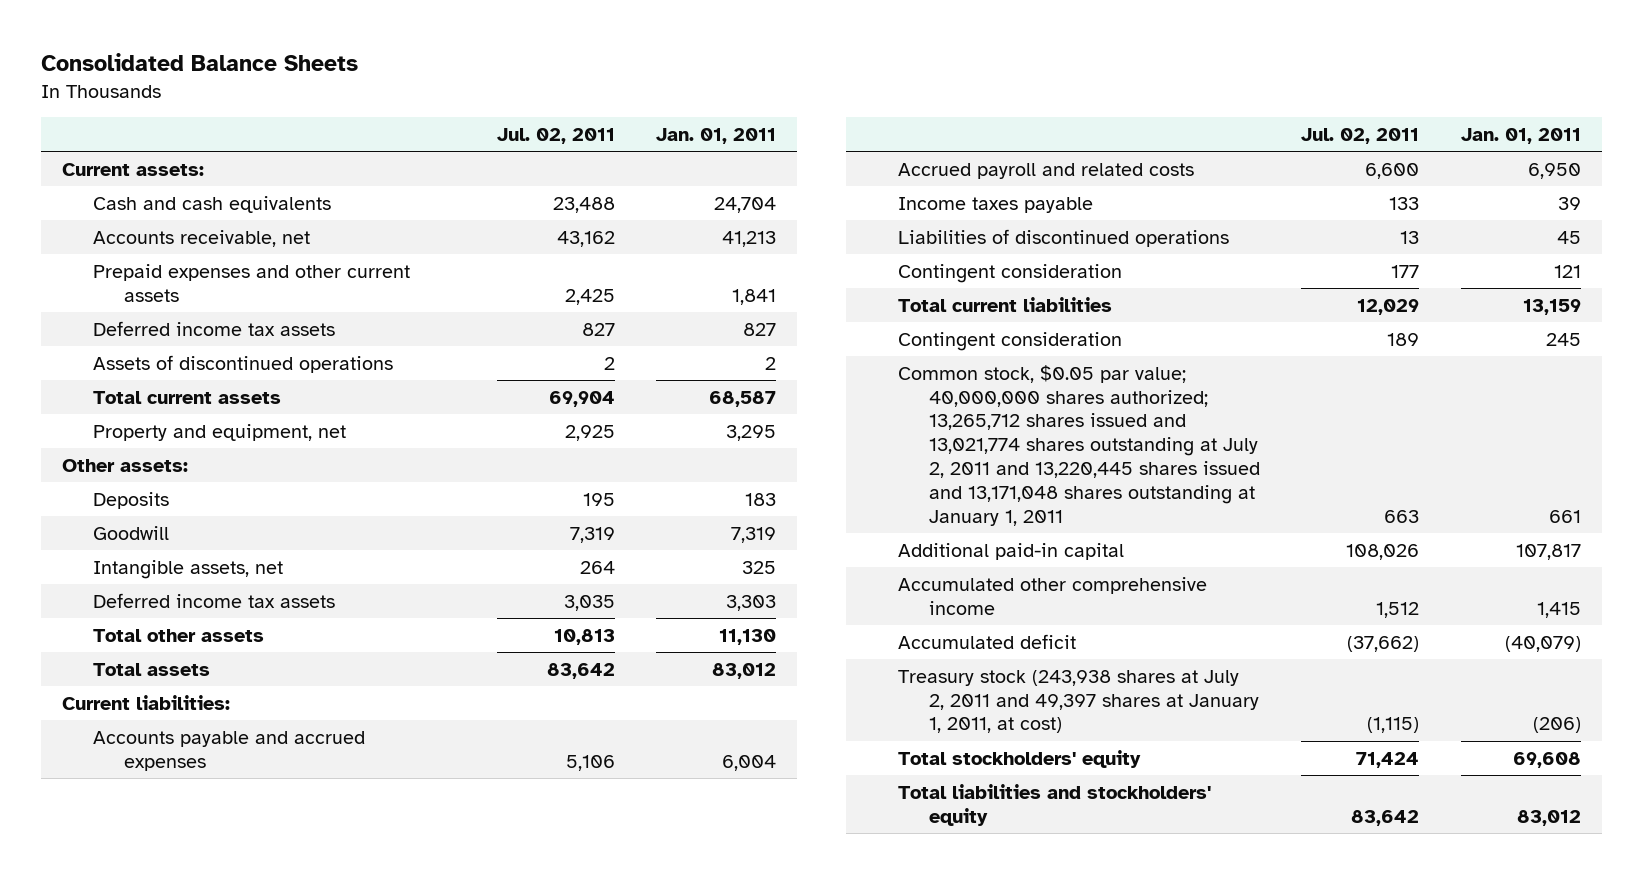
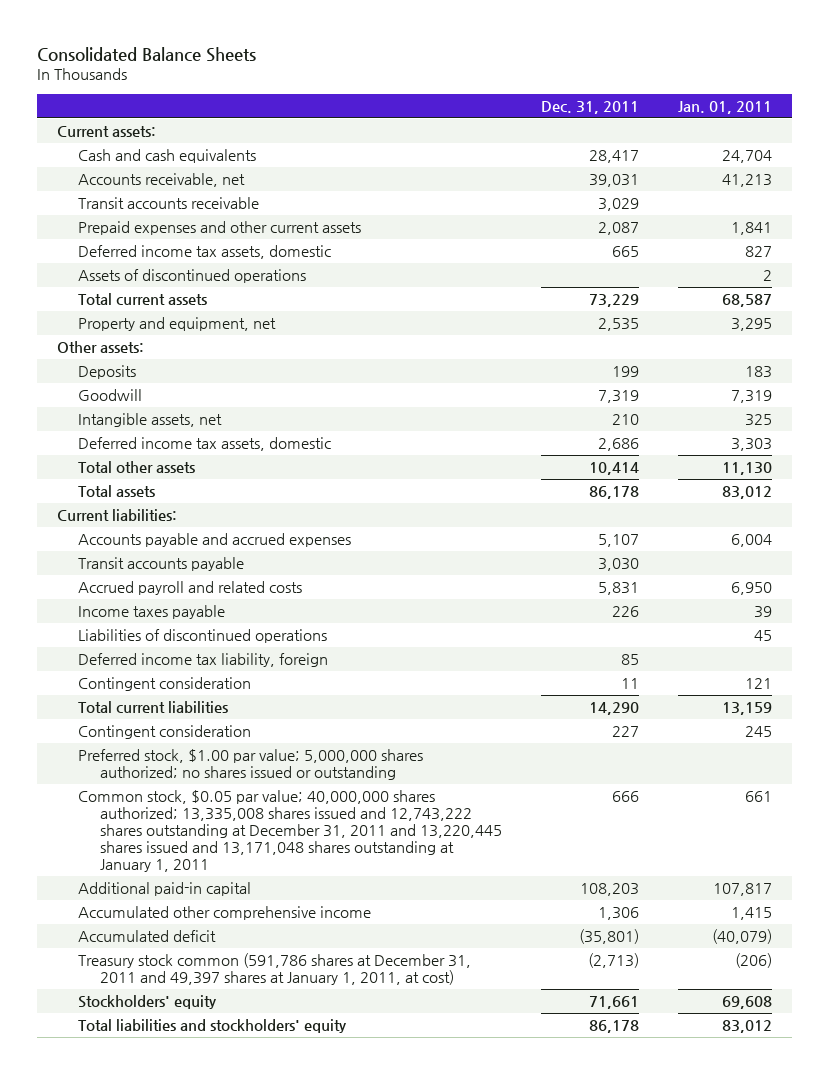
- | Jul. 02, 2011 | Jan. 01, 2011
+ | Dec. 31, 2011 | Jan. 01, 2011
+ Transit accounts receivable | 3,029 |
- Deferred income tax assets | 827 | 827
+ Deferred income tax assets, domestic | 665 | 827
- Deferred income tax assets | 3,035 | 3,303
+ Deferred income tax assets, domestic | 2,686 | 3,303
+ Transit accounts payable | 3,030 |
+ Deferred income tax liability, foreign | 85 |
- Common stock, $0.05 par value; 40,000,000 shares authorized; 13,265,712 shares issued and 13,021,774 shares outstanding at July 2, 2011 and 13,220,445 shares issued and 13,171,048 shares outstanding at January 1, 2011 | 663 | 661
+ Preferred stock, $1.00 par value; 5,000,000 shares authorized; no shares issued or outstanding
+ Common stock, $0.05 par value; 40,000,000 shares authorized; 13,335,008 shares issued and 12,743,222 shares outstanding at December 31, 2011 and 13,220,445 shares issued and 13,171,048 shares outstanding at January 1, 2011 | 666 | 661
- Treasury stock (243,938 shares at July 2, 2011 and 49,397 shares at January 1, 2011, at cost) | (1,115) | (206)
- Total stockholders' equity | 71,424 | 69,608
+ Treasury stock common (591,786 shares at December 31, 2011 and 49,397 shares at January 1, 2011, at cost) | (2,713) | (206)
+ Stockholders' equity | 71,661 | 69,608

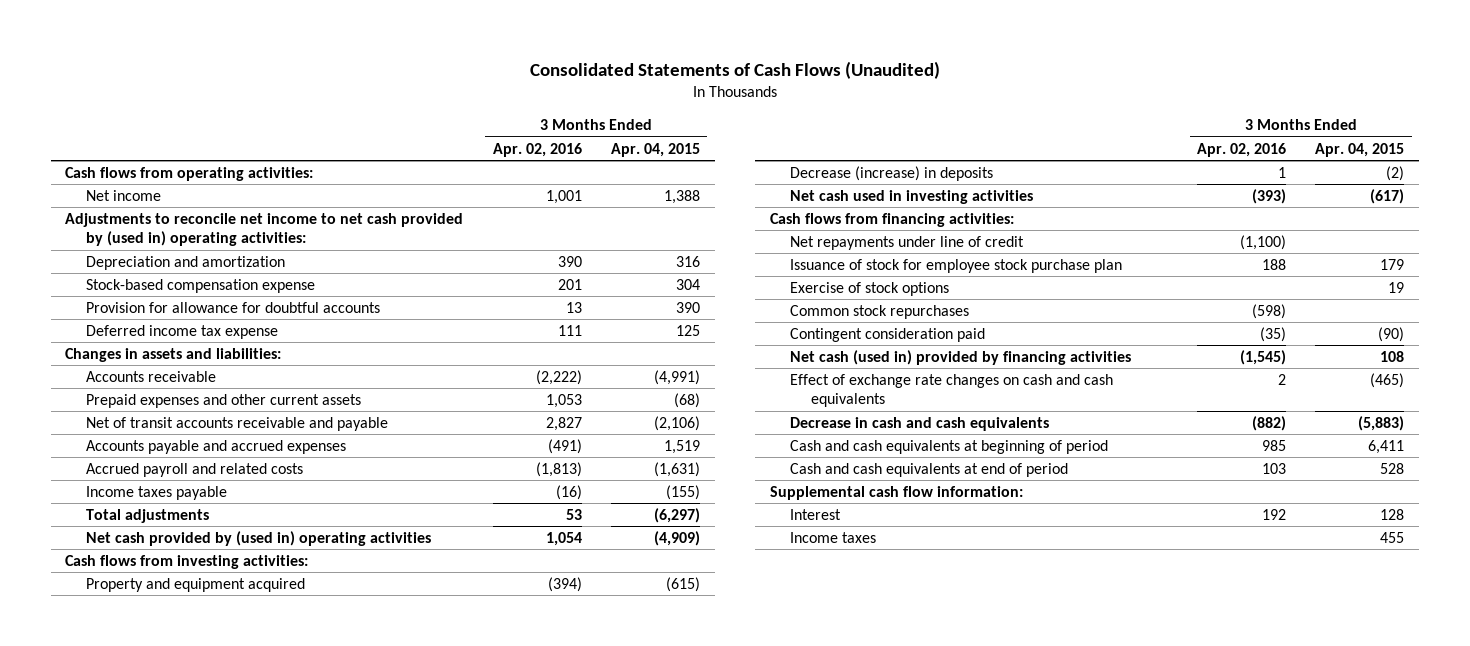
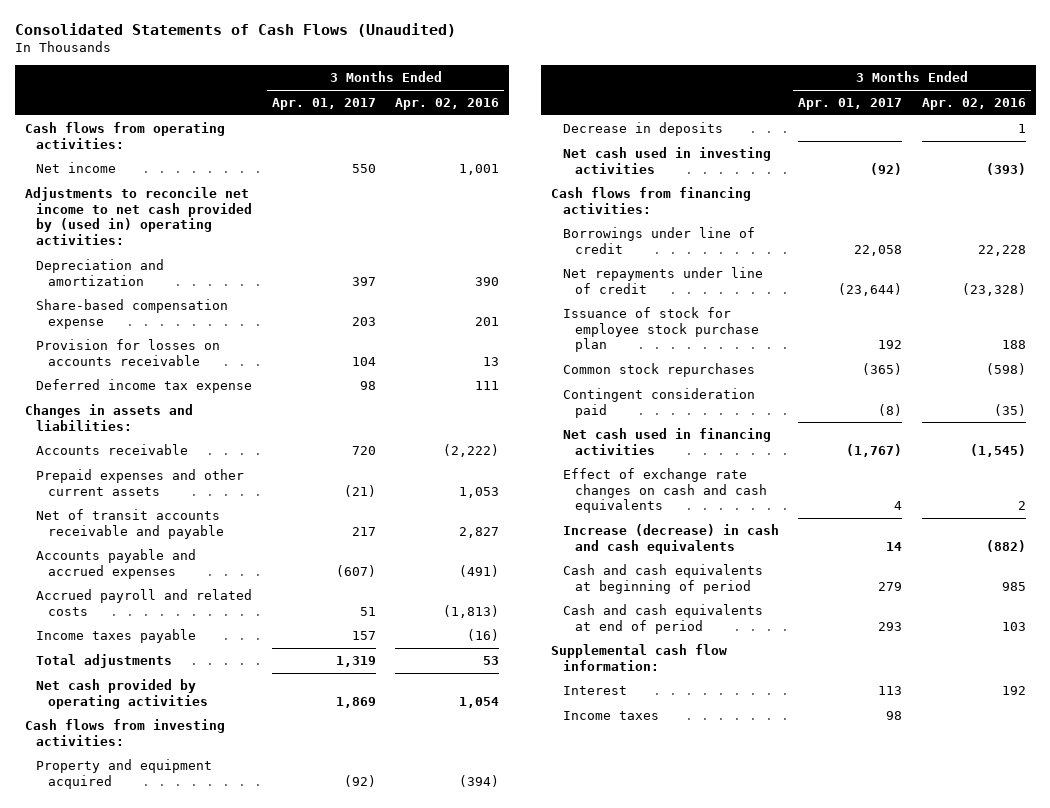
- | 3 Months Ended Apr. 02, 2016 | 3 Months Ended Apr. 04, 2015
+ | 3 Months Ended Apr. 01, 2017 | 3 Months Ended Apr. 02, 2016
- Stock-based compensation expense | 201 | 304
- Provision for allowance for doubtful accounts | 13 | 390
+ Share-based compensation expense | 203 | 201
+ Provision for losses on accounts receivable | 104 | 13
- Net cash provided by (used in) operating activities | 1,054 | (4,909)
+ Net cash provided by operating activities | 1,869 | 1,054
- Decrease (increase) in deposits | 1 | (2)
+ Decrease in deposits | | 1
- Net repayments under line of credit | (1,100) |
+ Borrowings under line of credit | 22,058 | 22,228
+ Net repayments under line of credit | (23,644) | (23,328)
- Exercise of stock options | | 19
- Net cash (used in) provided by financing activities | (1,545) | 108
+ Net cash used in financing activities | (1,767) | (1,545)
- Decrease in cash and cash equivalents | (882) | (5,883)
+ Increase (decrease) in cash and cash equivalents | 14 | (882)

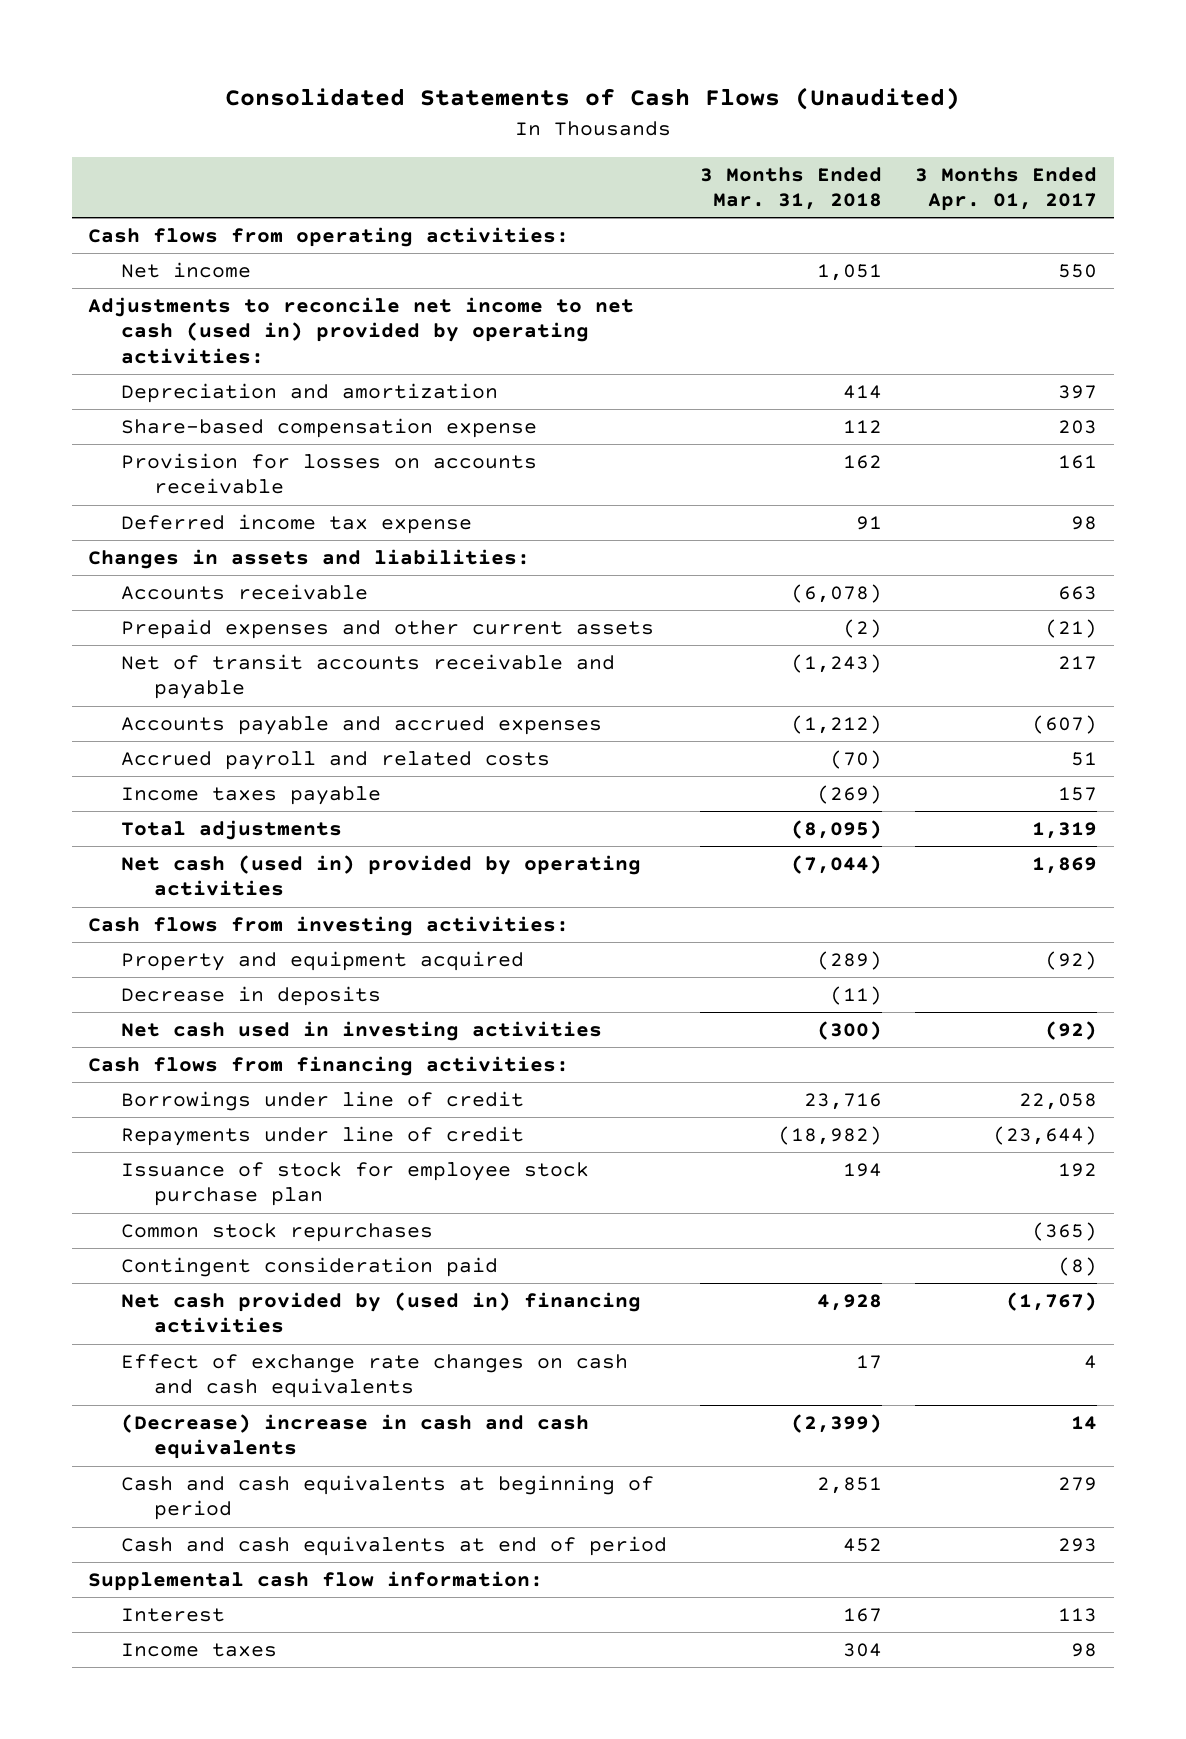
- | 3 Months Ended Apr. 01, 2017 | 3 Months Ended Apr. 02, 2016
+ | 3 Months Ended Mar. 31, 2018 | 3 Months Ended Apr. 01, 2017
- Adjustments to reconcile net income to net cash provided by (used in) operating activities:
+ Adjustments to reconcile net income to net cash (used in) provided by operating activities:
- Provision for losses on accounts receivable | 104 | 13
+ Provision for losses on accounts receivable | 162 | 161
- Accounts receivable | 720 | (2,222)
+ Accounts receivable | (6,078) | 663
- Net cash provided by operating activities | 1,869 | 1,054
+ Net cash (used in) provided by operating activities | (7,044) | 1,869
- Net repayments under line of credit | (23,644) | (23,328)
+ Repayments under line of credit | (18,982) | (23,644)
- Net cash used in financing activities | (1,767) | (1,545)
+ Net cash provided by (used in) financing activities | 4,928 | (1,767)
- Increase (decrease) in cash and cash equivalents | 14 | (882)
+ (Decrease) increase in cash and cash equivalents | (2,399) | 14

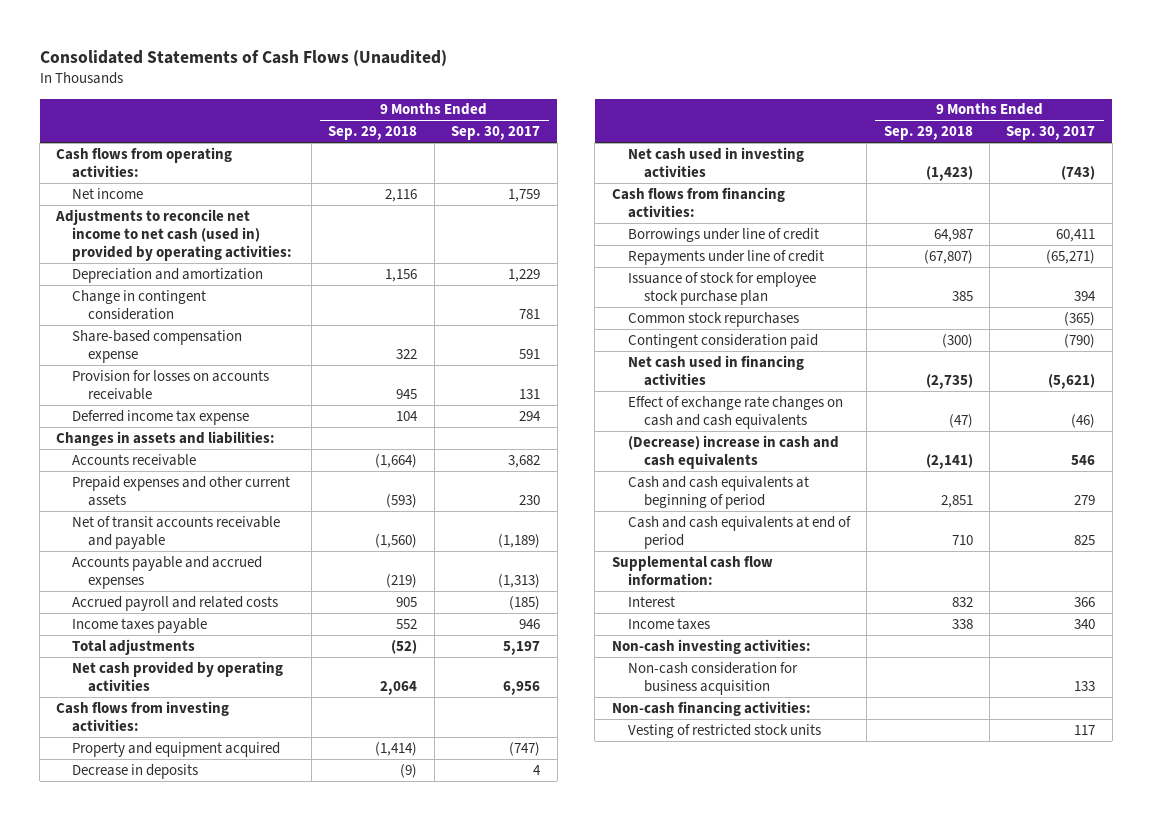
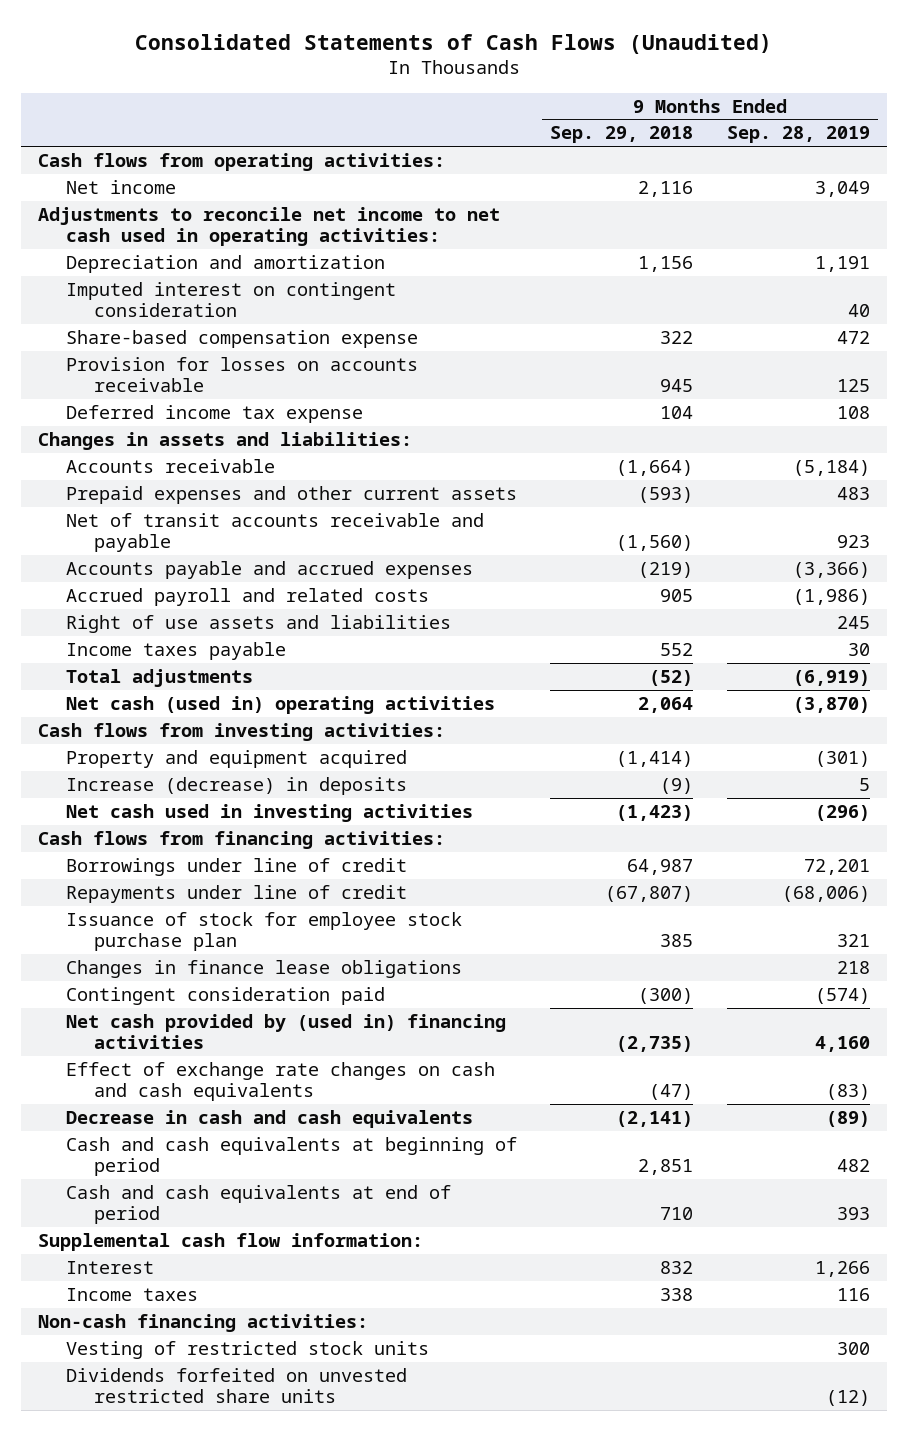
- | 9 Months Ended Sep. 29, 2018 | 9 Months Ended Sep. 30, 2017
+ | 9 Months Ended Sep. 29, 2018 | 9 Months Ended Sep. 28, 2019
- Adjustments to reconcile net income to net cash (used in) provided by operating activities:
+ Adjustments to reconcile net income to net cash used in operating activities:
- Change in contingent consideration | | 781
+ Imputed interest on contingent consideration | | 40
+ Right of use assets and liabilities | | 245
- Net cash provided by operating activities | 2,064 | 6,956
+ Net cash (used in) operating activities | 2,064 | (3,870)
- Decrease in deposits | (9) | 4
+ Increase (decrease) in deposits | (9) | 5
- Common stock repurchases | | (365)
+ Changes in finance lease obligations | | 218
- Net cash used in financing activities | (2,735) | (5,621)
+ Net cash provided by (used in) financing activities | (2,735) | 4,160
- (Decrease) increase in cash and cash equivalents | (2,141) | 546
+ Decrease in cash and cash equivalents | (2,141) | (89)
- Non-cash investing activities:
- Non-cash consideration for business acquisition | | 133
+ Dividends forfeited on unvested restricted share units | | (12)

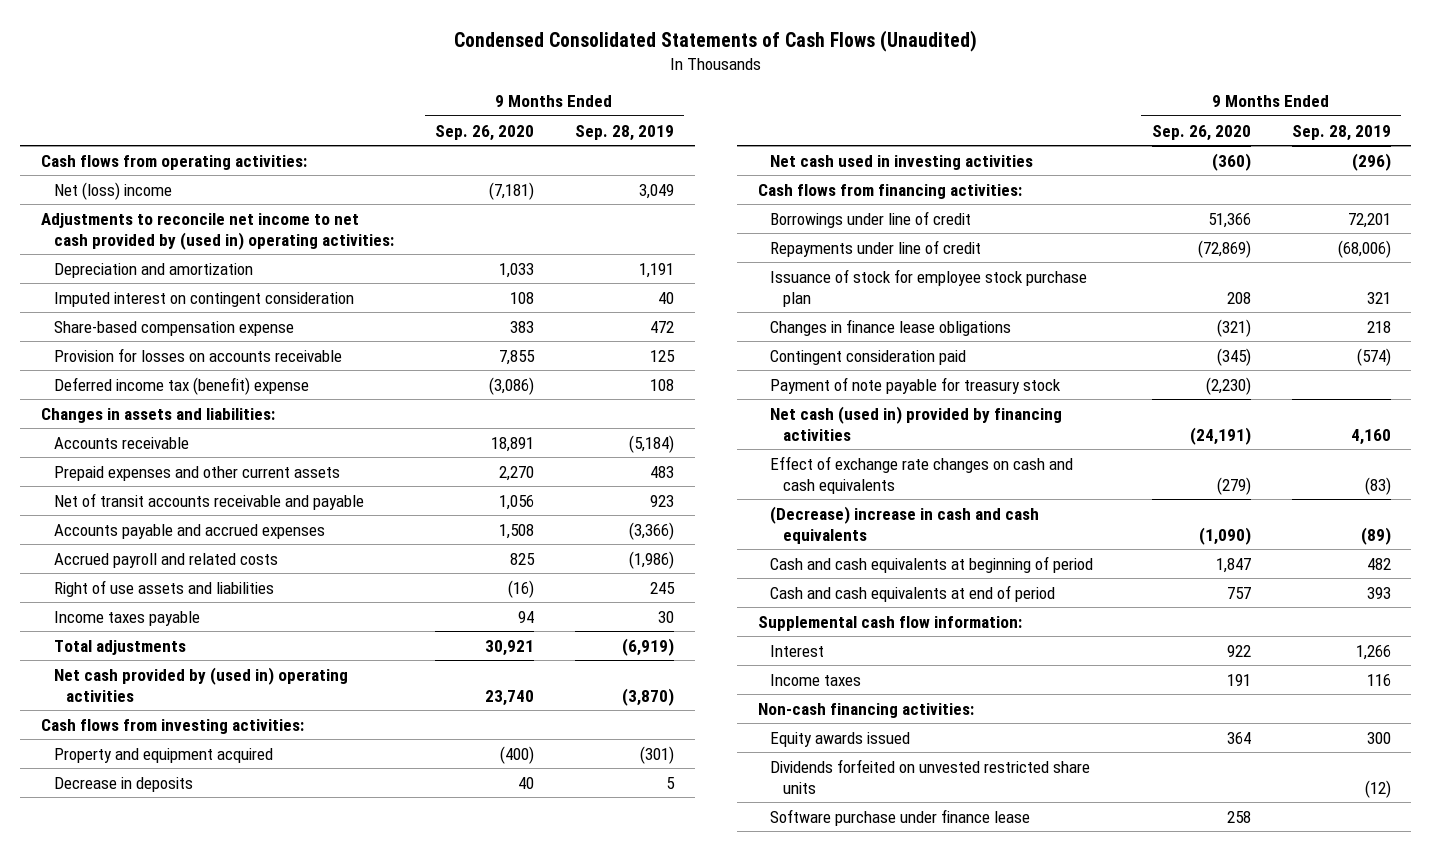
- Consolidated Statements of Cash Flows (Unaudited)
+ Condensed Consolidated Statements of Cash Flows (Unaudited)
- | 9 Months Ended Sep. 29, 2018 | 9 Months Ended Sep. 28, 2019
+ | 9 Months Ended Sep. 26, 2020 | 9 Months Ended Sep. 28, 2019
- Net income | 2,116 | 3,049
- Adjustments to reconcile net income to net cash used in operating activities:
+ Net (loss) income | (7,181) | 3,049
+ Adjustments to reconcile net income to net cash provided by (used in) operating activities:
- Deferred income tax expense | 104 | 108
+ Deferred income tax (benefit) expense | (3,086) | 108
- Net cash (used in) operating activities | 2,064 | (3,870)
+ Net cash provided by (used in) operating activities | 23,740 | (3,870)
- Increase (decrease) in deposits | (9) | 5
+ Decrease in deposits | 40 | 5
- Net cash provided by (used in) financing activities | (2,735) | 4,160
+ Payment of note payable for treasury stock | (2,230) |
+ Net cash (used in) provided by financing activities | (24,191) | 4,160
- Decrease in cash and cash equivalents | (2,141) | (89)
+ (Decrease) increase in cash and cash equivalents | (1,090) | (89)
- Vesting of restricted stock units | | 300
+ Equity awards issued | 364 | 300
+ Software purchase under finance lease | 258 |

